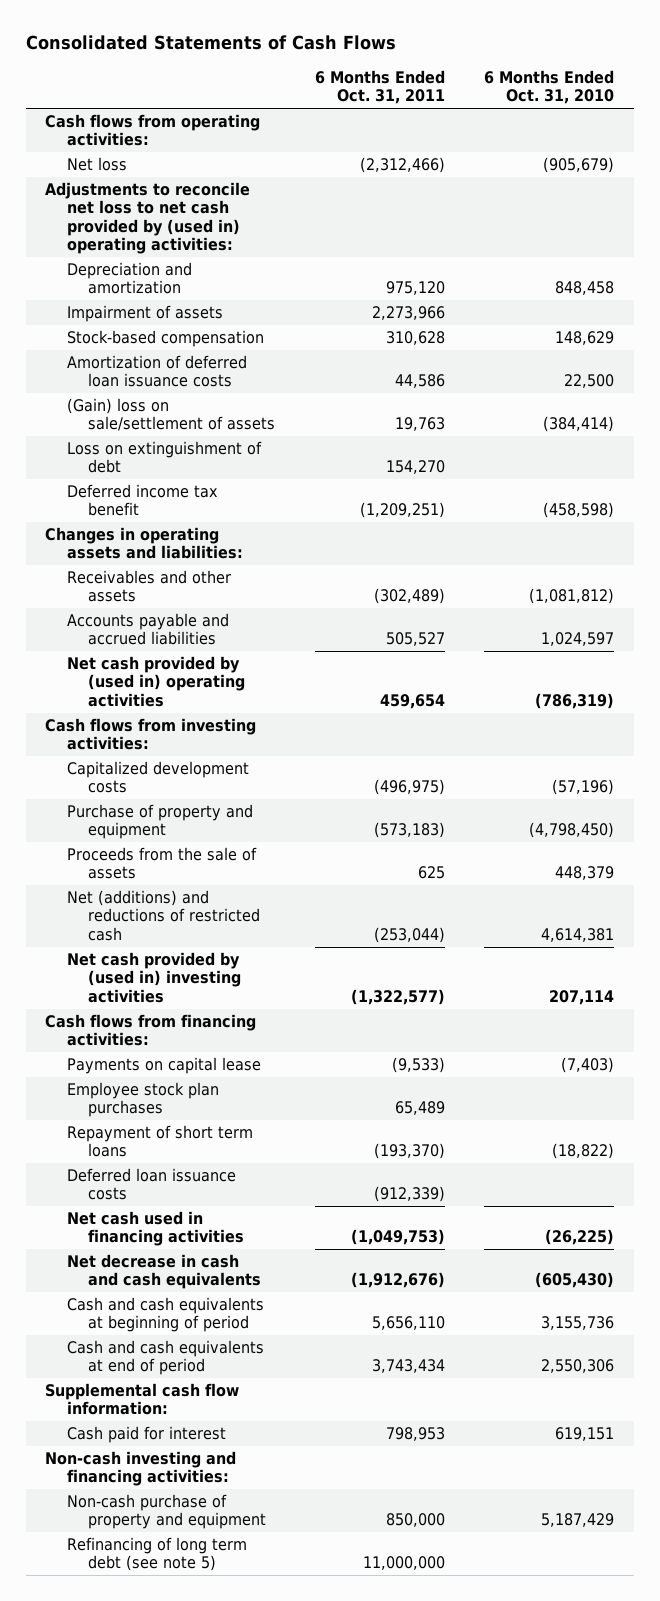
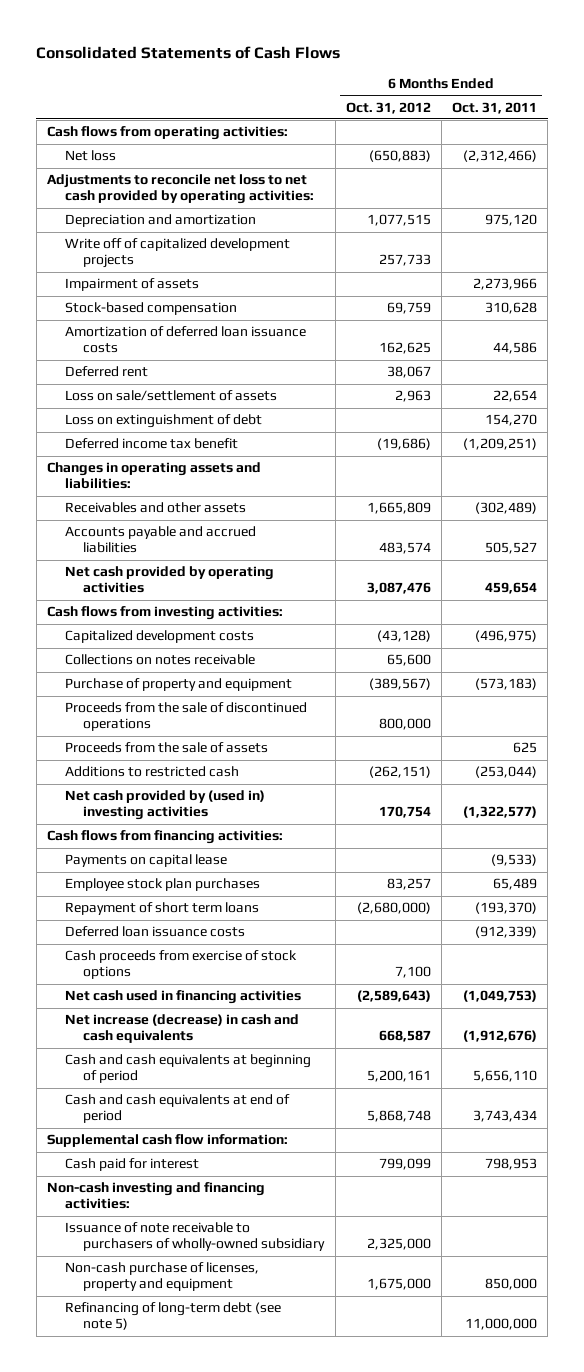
- | 6 Months Ended Oct. 31, 2011 | 6 Months Ended Oct. 31, 2010
+ | 6 Months Ended Oct. 31, 2012 | 6 Months Ended Oct. 31, 2011
- Adjustments to reconcile net loss to net cash provided by (used in) operating activities:
+ Adjustments to reconcile net loss to net cash provided by operating activities:
+ Write off of capitalized development projects | 257,733 |
- (Gain) loss on sale/settlement of assets | 19,763 | (384,414)
+ Deferred rent | 38,067 |
+ Loss on sale/settlement of assets | 2,963 | 22,654
- Net cash provided by (used in) operating activities | 459,654 | (786,319)
+ Net cash provided by operating activities | 3,087,476 | 459,654
+ Collections on notes receivable | 65,600 |
+ Proceeds from the sale of discontinued operations | 800,000 |
- Net (additions) and reductions of restricted cash | (253,044) | 4,614,381
+ Additions to restricted cash | (262,151) | (253,044)
+ Cash proceeds from exercise of stock options | 7,100 |
- Net decrease in cash and cash equivalents | (1,912,676) | (605,430)
+ Net increase (decrease) in cash and cash equivalents | 668,587 | (1,912,676)
- Non-cash purchase of property and equipment | 850,000 | 5,187,429
- Refinancing of long term debt (see note 5) | 11,000,000 |
+ Issuance of note receivable to purchasers of wholly-owned subsidiary | 2,325,000 |
+ Non-cash purchase of licenses, property and equipment | 1,675,000 | 850,000
+ Refinancing of long-term debt (see note 5) | | 11,000,000

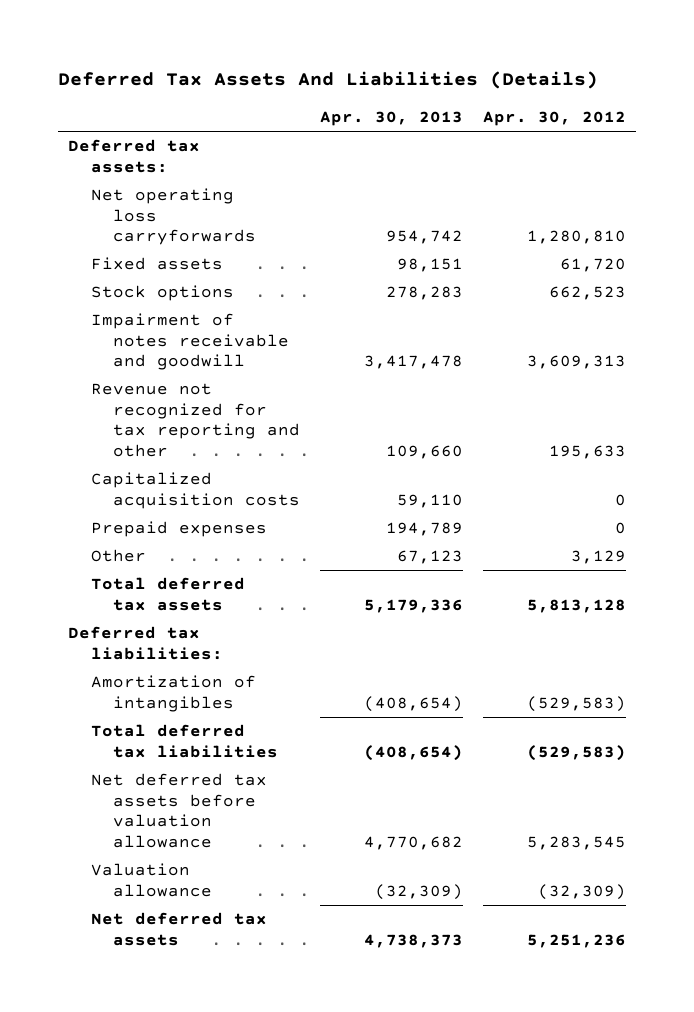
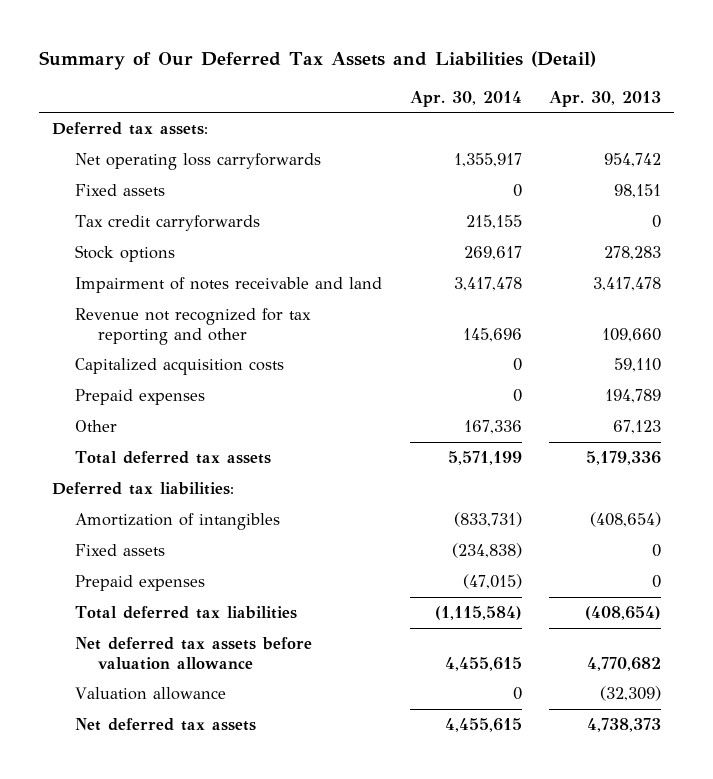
- Deferred Tax Assets And Liabilities (Details)
+ Summary of Our Deferred Tax Assets and Liabilities (Detail)
- | Apr. 30, 2013 | Apr. 30, 2012
+ | Apr. 30, 2014 | Apr. 30, 2013
+ Tax credit carryforwards | 215,155 | 0
- Impairment of notes receivable and goodwill | 3,417,478 | 3,609,313
+ Impairment of notes receivable and land | 3,417,478 | 3,417,478
+ Fixed assets | (234,838) | 0
+ Prepaid expenses | (47,015) | 0

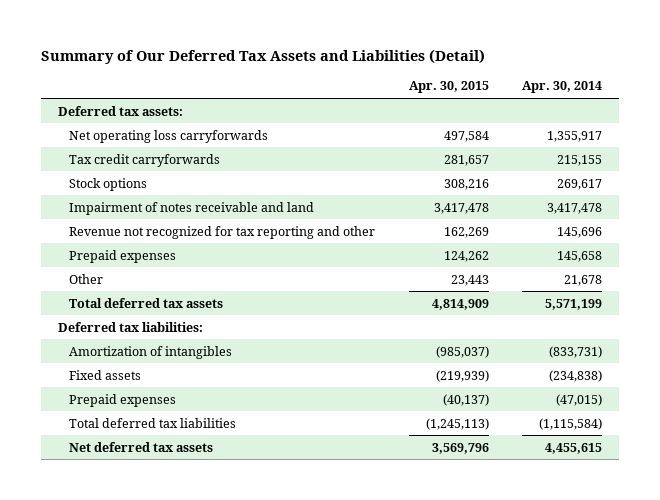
- | Apr. 30, 2014 | Apr. 30, 2013
+ | Apr. 30, 2015 | Apr. 30, 2014
- Fixed assets | 0 | 98,151
- Capitalized acquisition costs | 0 | 59,110
- Prepaid expenses | 0 | 194,789
- Other | 167,336 | 67,123
+ Prepaid expenses | 124,262 | 145,658
+ Other | 23,443 | 21,678
- Net deferred tax assets before valuation allowance | 4,455,615 | 4,770,682
- Valuation allowance | 0 | (32,309)

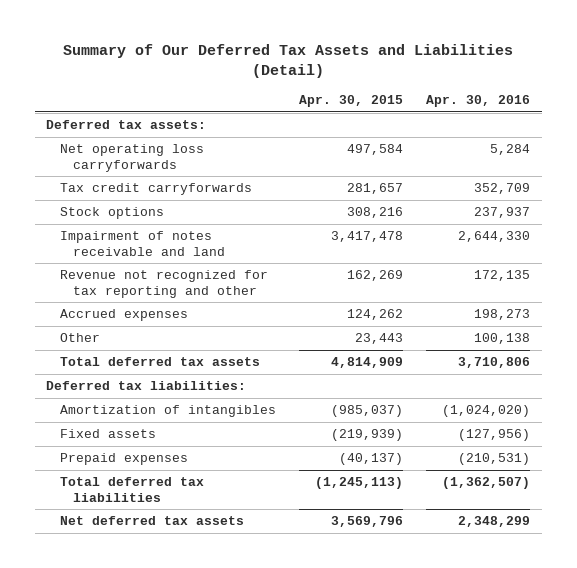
- | Apr. 30, 2015 | Apr. 30, 2014
+ | Apr. 30, 2015 | Apr. 30, 2016
- Prepaid expenses | 124,262 | 145,658
+ Accrued expenses | 124,262 | 198,273

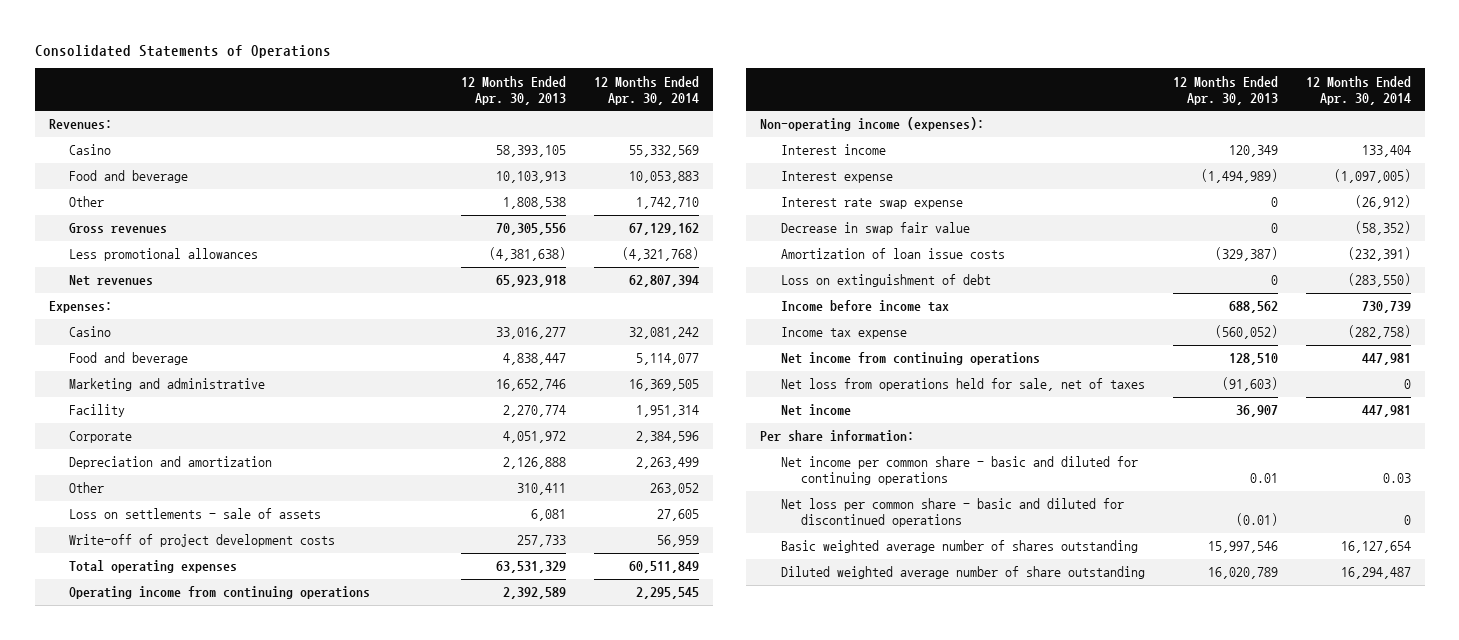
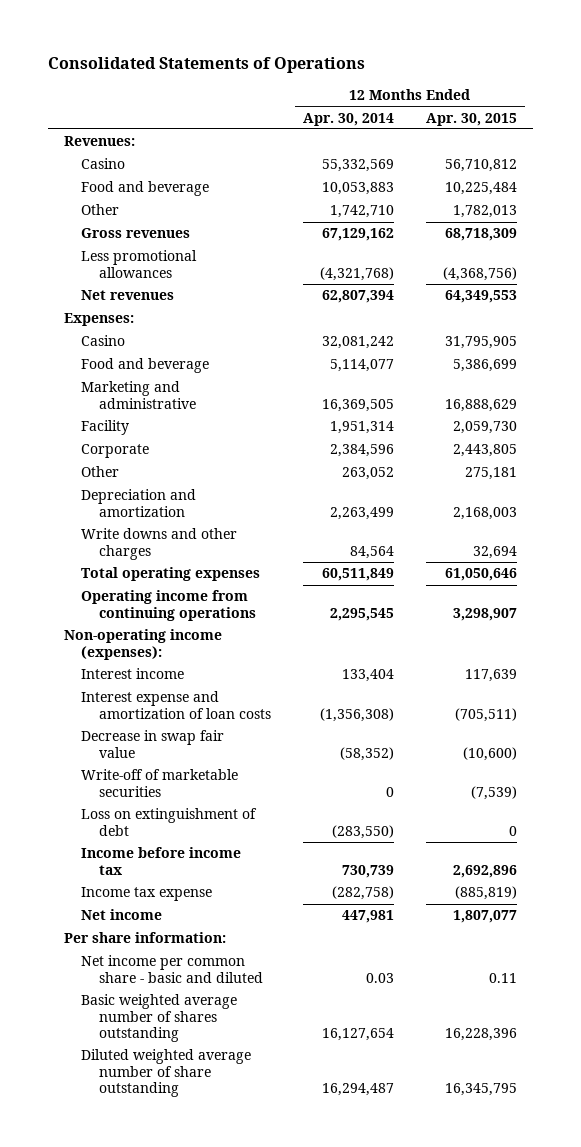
- | 12 Months Ended Apr. 30, 2013 | 12 Months Ended Apr. 30, 2014
+ | 12 Months Ended Apr. 30, 2014 | 12 Months Ended Apr. 30, 2015
- Loss on settlements - sale of assets | 6,081 | 27,605
- Write-off of project development costs | 257,733 | 56,959
moved down: Depreciation and amortization | 2,263,499 | 2,168,003
+ Write downs and other charges | 84,564 | 32,694
- Interest expense | (1,494,989) | (1,097,005)
- Interest rate swap expense | 0 | (26,912)
+ Interest expense and amortization of loan costs | (1,356,308) | (705,511)
- Amortization of loan issue costs | (329,387) | (232,391)
+ Write-off of marketable securities | 0 | (7,539)
- Net income from continuing operations | 128,510 | 447,981
- Net loss from operations held for sale, net of taxes | (91,603) | 0
- Net income per common share - basic and diluted for continuing operations | 0.01 | 0.03
- Net loss per common share - basic and diluted for discontinued operations | (0.01) | 0
+ Net income per common share - basic and diluted | 0.03 | 0.11

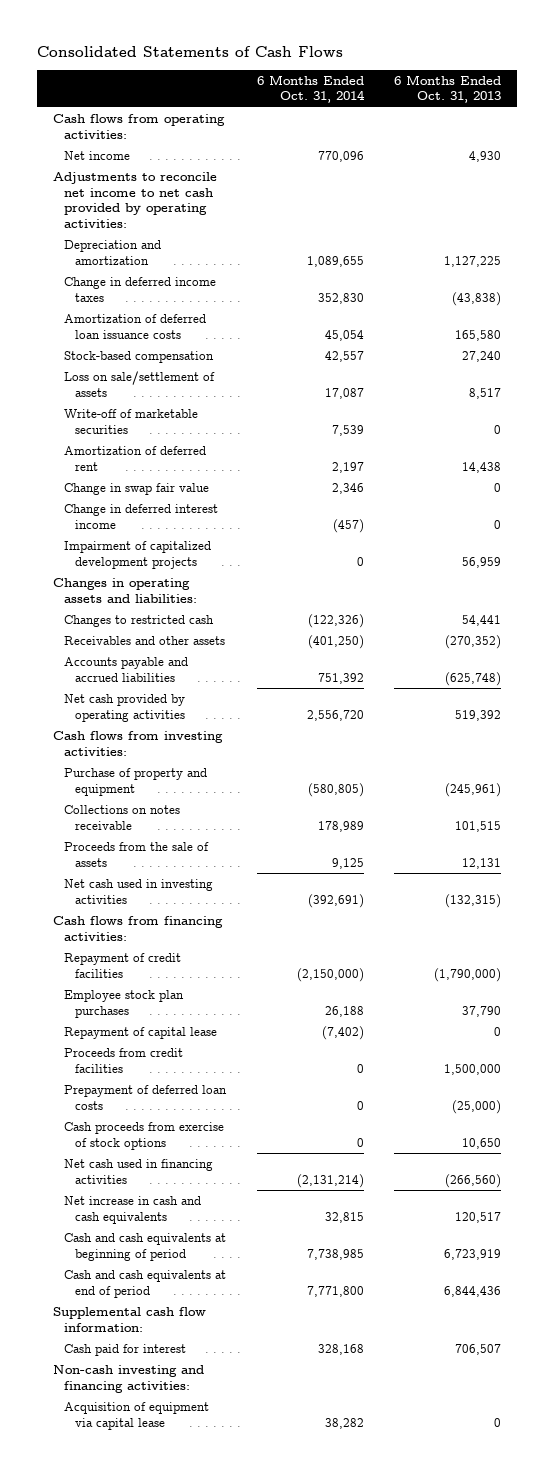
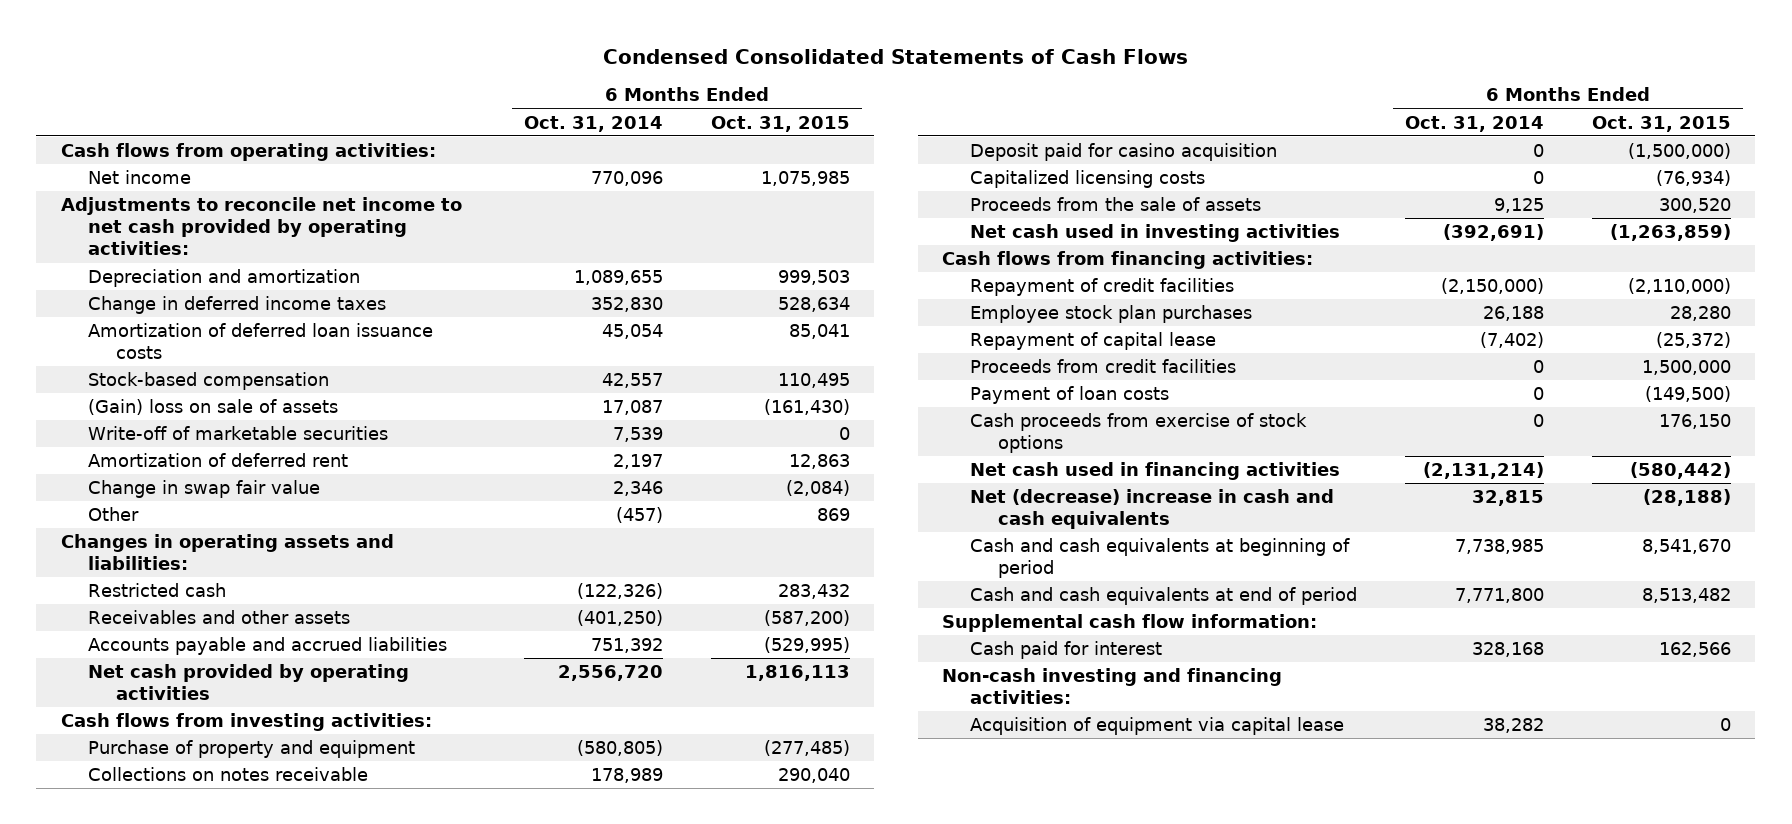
- Consolidated Statements of Cash Flows
+ Condensed Consolidated Statements of Cash Flows
- | 6 Months Ended Oct. 31, 2014 | 6 Months Ended Oct. 31, 2013
+ | 6 Months Ended Oct. 31, 2014 | 6 Months Ended Oct. 31, 2015
- Loss on sale/settlement of assets | 17,087 | 8,517
+ (Gain) loss on sale of assets | 17,087 | (161,430)
- Change in deferred interest income | (457) | 0
- Impairment of capitalized development projects | 0 | 56,959
+ Other | (457) | 869
- Changes to restricted cash | (122,326) | 54,441
+ Restricted cash | (122,326) | 283,432
+ Deposit paid for casino acquisition | 0 | (1,500,000)
+ Capitalized licensing costs | 0 | (76,934)
- Prepayment of deferred loan costs | 0 | (25,000)
+ Payment of loan costs | 0 | (149,500)
- Net increase in cash and cash equivalents | 32,815 | 120,517
+ Net (decrease) increase in cash and cash equivalents | 32,815 | (28,188)

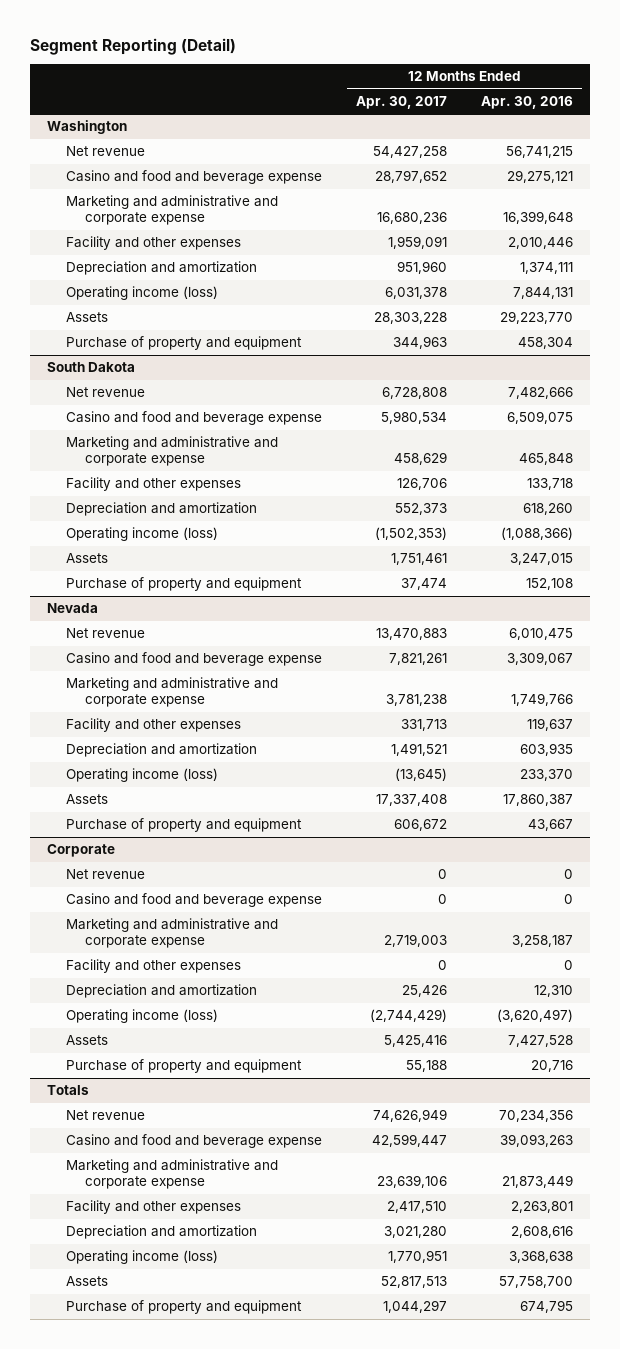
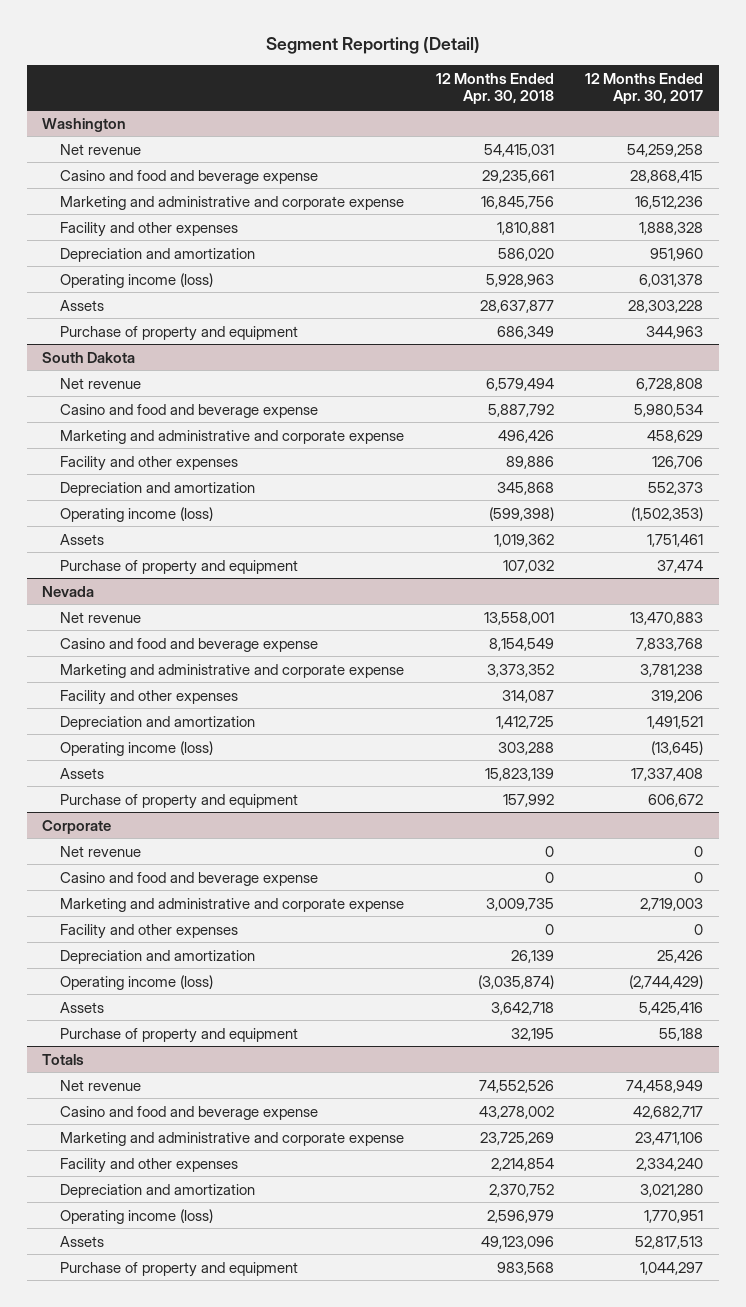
- | 12 Months Ended Apr. 30, 2017 | 12 Months Ended Apr. 30, 2016
+ | 12 Months Ended Apr. 30, 2018 | 12 Months Ended Apr. 30, 2017
@ Washington
- Net revenue | 54,427,258 | 56,741,215
- Casino and food and beverage expense | 28,797,652 | 29,275,121
- Marketing and administrative and corporate expense | 16,680,236 | 16,399,648
- Facility and other expenses | 1,959,091 | 2,010,446
+ Net revenue | 54,415,031 | 54,259,258
+ Casino and food and beverage expense | 29,235,661 | 28,868,415
+ Marketing and administrative and corporate expense | 16,845,756 | 16,512,236
+ Facility and other expenses | 1,810,881 | 1,888,328
@ Nevada
- Casino and food and beverage expense | 7,821,261 | 3,309,067
+ Casino and food and beverage expense | 8,154,549 | 7,833,768
- Facility and other expenses | 331,713 | 119,637
+ Facility and other expenses | 314,087 | 319,206
@ Totals
- Net revenue | 74,626,949 | 70,234,356
- Casino and food and beverage expense | 42,599,447 | 39,093,263
- Marketing and administrative and corporate expense | 23,639,106 | 21,873,449
- Facility and other expenses | 2,417,510 | 2,263,801
+ Net revenue | 74,552,526 | 74,458,949
+ Casino and food and beverage expense | 43,278,002 | 42,682,717
+ Marketing and administrative and corporate expense | 23,725,269 | 23,471,106
+ Facility and other expenses | 2,214,854 | 2,334,240

